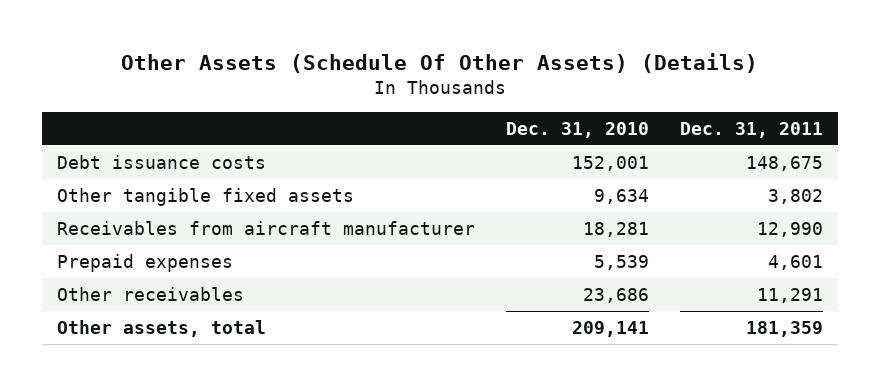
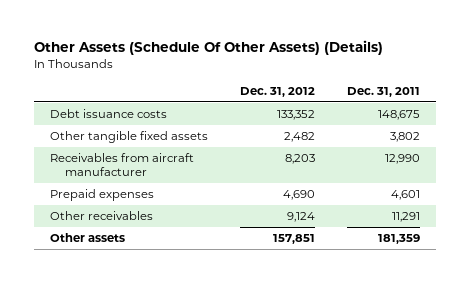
- | Dec. 31, 2010 | Dec. 31, 2011
+ | Dec. 31, 2012 | Dec. 31, 2011
- Other assets, total | 209,141 | 181,359
+ Other assets | 157,851 | 181,359

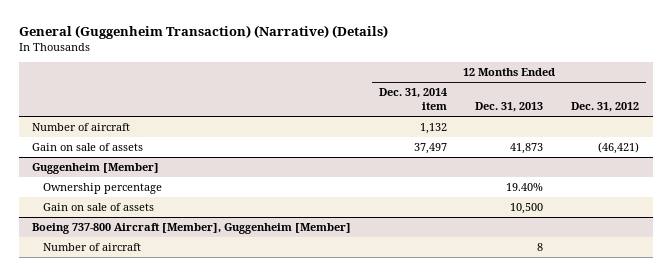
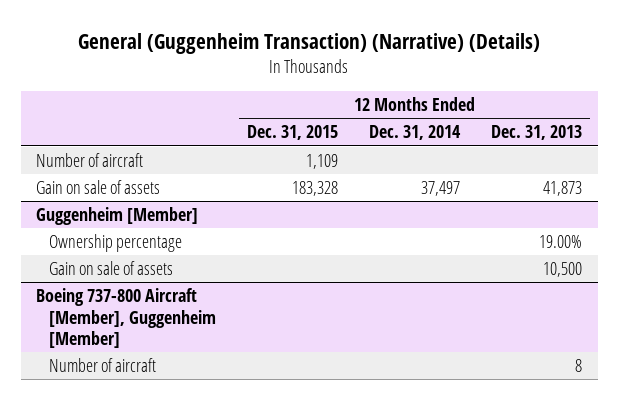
- | 12 Months Ended Dec. 31, 2014 item | 12 Months Ended Dec. 31, 2013 | 12 Months Ended Dec. 31, 2012
+ | 12 Months Ended Dec. 31, 2015 | 12 Months Ended Dec. 31, 2014 | 12 Months Ended Dec. 31, 2013
@ Guggenheim [Member]
- Ownership percentage | | 19.40% |
+ Ownership percentage | | | 19.00%

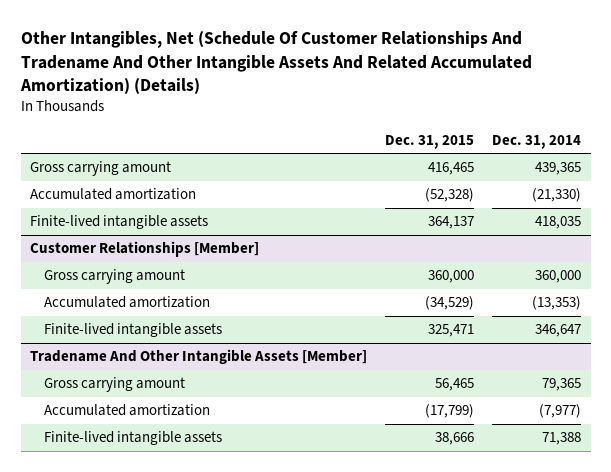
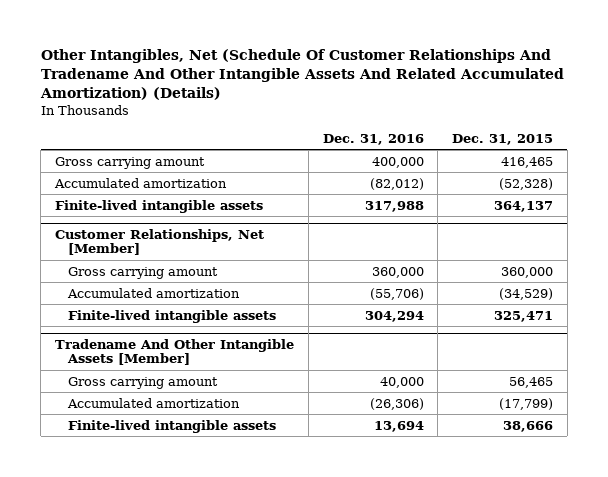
- | Dec. 31, 2015 | Dec. 31, 2014
+ | Dec. 31, 2016 | Dec. 31, 2015
- Customer Relationships [Member]
+ Customer Relationships, Net [Member]

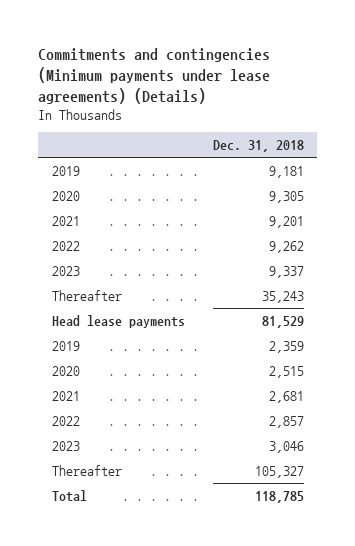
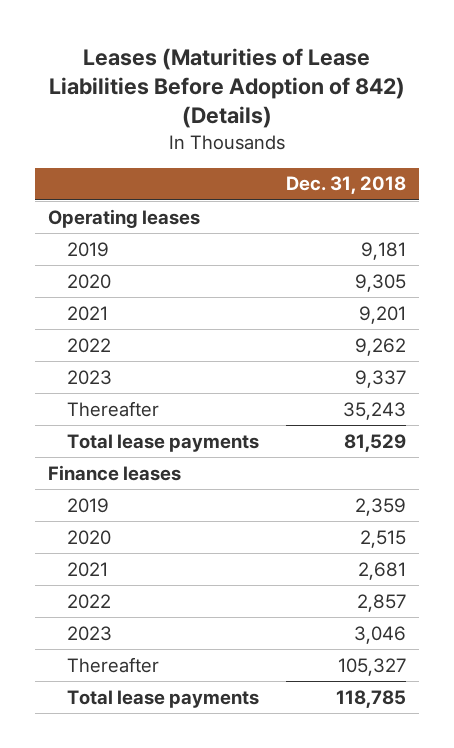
- Commitments and contingencies (Minimum payments under lease agreements) (Details)
+ Leases (Maturities of Lease Liabilities Before Adoption of 842) (Details)
+ Operating leases
- Head lease payments | 81,529
+ Total lease payments | 81,529
+ Finance leases
- Total | 118,785
+ Total lease payments | 118,785

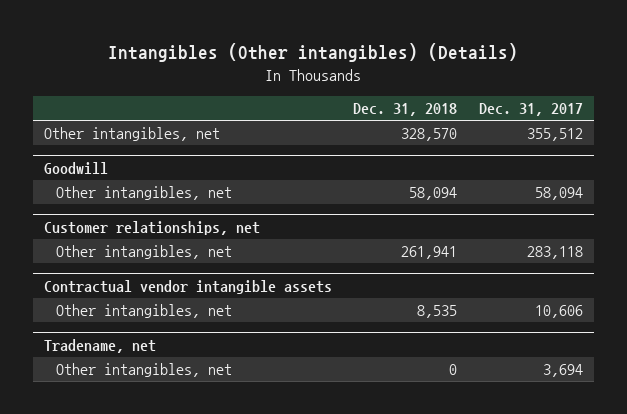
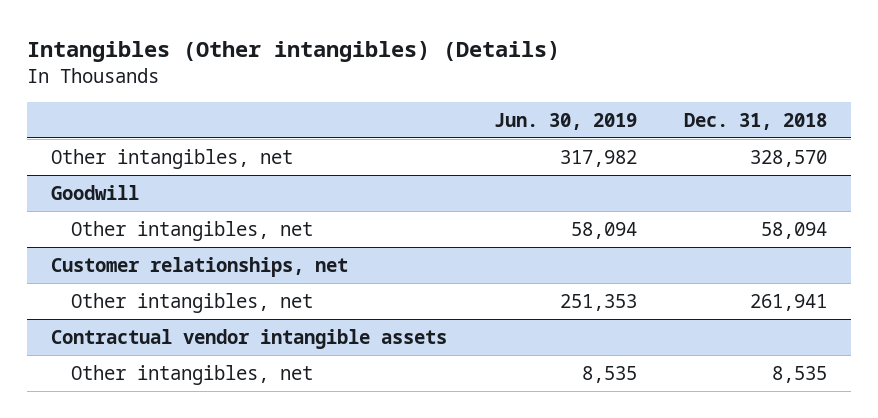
- | Dec. 31, 2018 | Dec. 31, 2017
+ | Jun. 30, 2019 | Dec. 31, 2018
- Tradename, net
- Other intangibles, net | 0 | 3,694

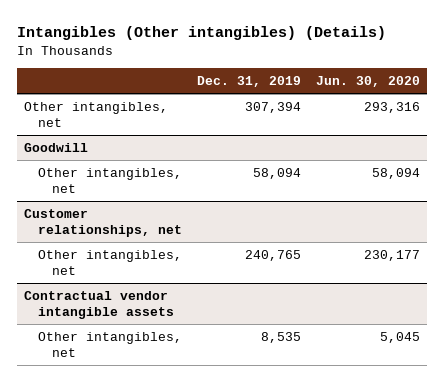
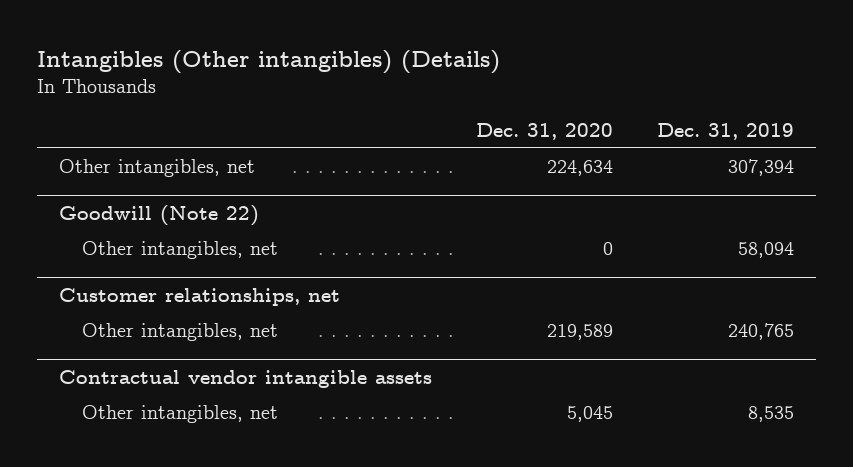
- | Dec. 31, 2019 | Jun. 30, 2020
+ | Dec. 31, 2020 | Dec. 31, 2019
- Goodwill
+ Goodwill (Note 22)

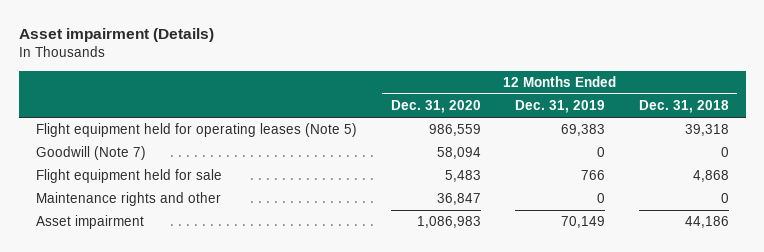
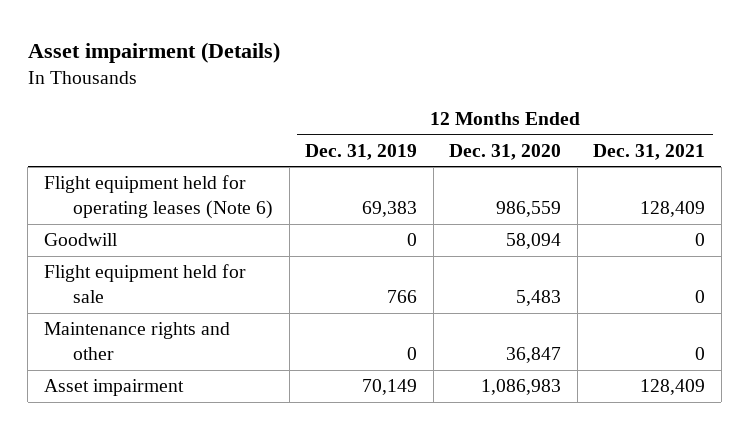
- | 12 Months Ended Dec. 31, 2020 | 12 Months Ended Dec. 31, 2019 | 12 Months Ended Dec. 31, 2018
+ | 12 Months Ended Dec. 31, 2019 | 12 Months Ended Dec. 31, 2020 | 12 Months Ended Dec. 31, 2021
- Flight equipment held for operating leases (Note 5) | 986,559 | 69,383 | 39,318
- Goodwill (Note 7) | 58,094 | 0 | 0
+ Flight equipment held for operating leases (Note 6) | 69,383 | 986,559 | 128,409
+ Goodwill | 0 | 58,094 | 0

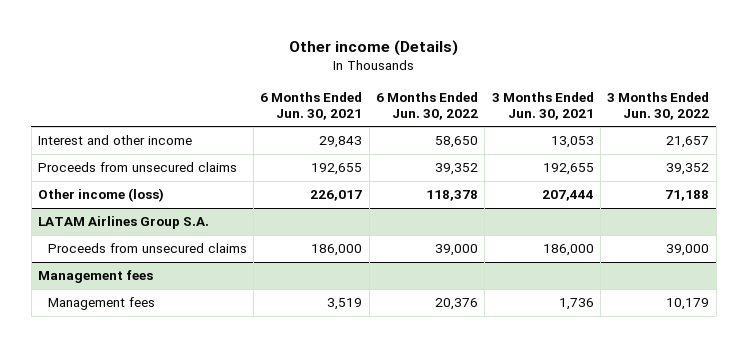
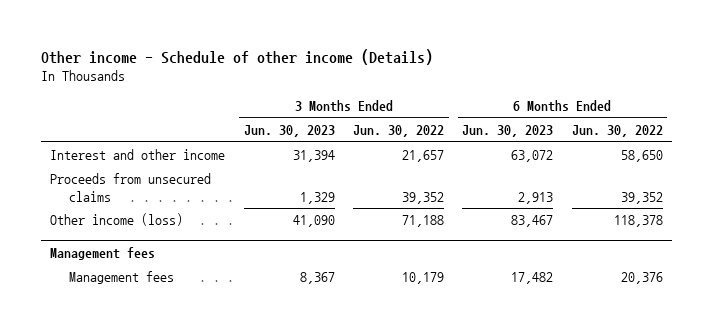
- Other income (Details)
+ Other income - Schedule of other income (Details)
- | 6 Months Ended Jun. 30, 2021 | 6 Months Ended Jun. 30, 2022 | 3 Months Ended Jun. 30, 2021 | 3 Months Ended Jun. 30, 2022
+ | 3 Months Ended Jun. 30, 2023 | 3 Months Ended Jun. 30, 2022 | 6 Months Ended Jun. 30, 2023 | 6 Months Ended Jun. 30, 2022
- LATAM Airlines Group S.A.
- Proceeds from unsecured claims | 186,000 | 39,000 | 186,000 | 39,000

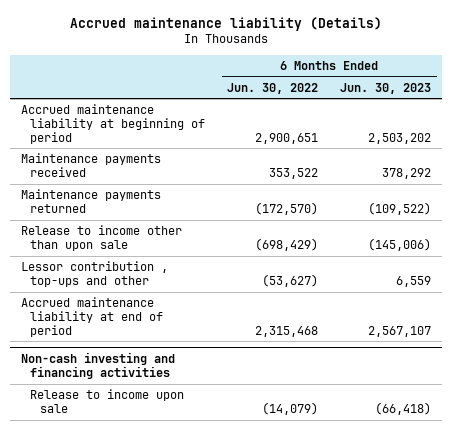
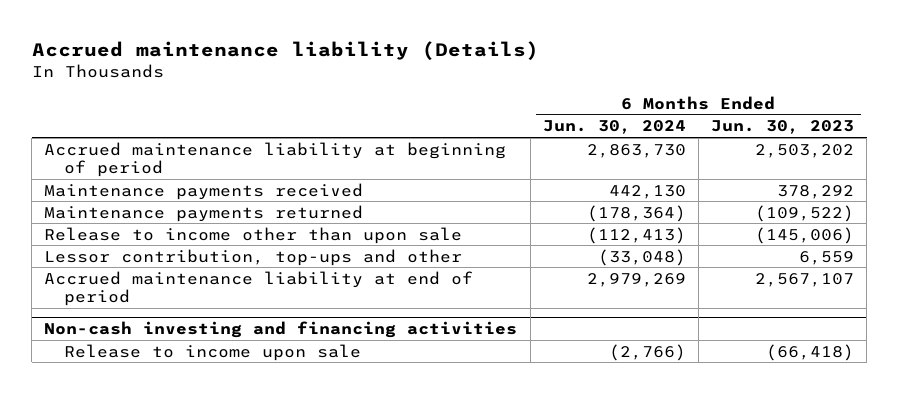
- | 6 Months Ended Jun. 30, 2022 | 6 Months Ended Jun. 30, 2023
+ | 6 Months Ended Jun. 30, 2024 | 6 Months Ended Jun. 30, 2023
- Lessor contribution , top-ups and other | (53,627) | 6,559
+ Lessor contribution, top-ups and other | (33,048) | 6,559

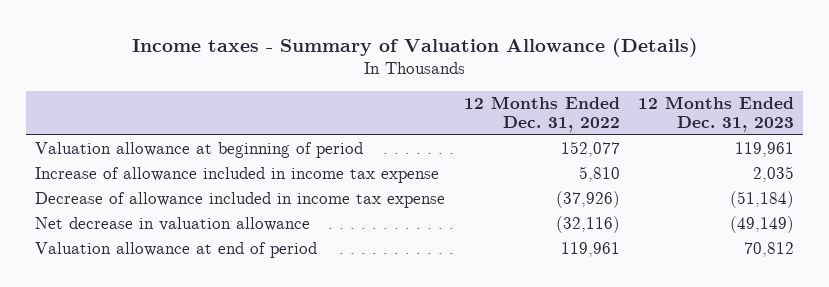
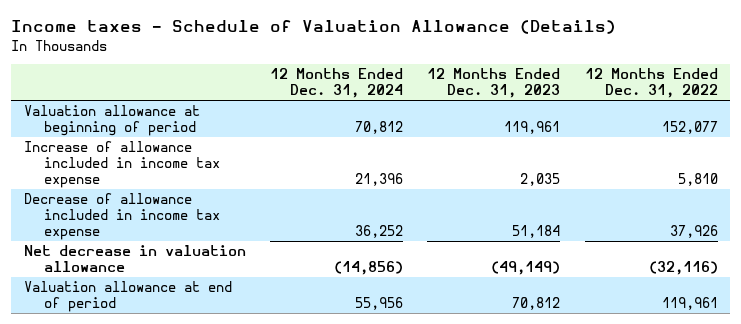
- Income taxes - Summary of Valuation Allowance (Details)
+ Income taxes - Schedule of Valuation Allowance (Details)
- | 12 Months Ended Dec. 31, 2022 | 12 Months Ended Dec. 31, 2023
+ | 12 Months Ended Dec. 31, 2024 | 12 Months Ended Dec. 31, 2023 | 12 Months Ended Dec. 31, 2022
- Decrease of allowance included in income tax expense | (37,926) | (51,184)
+ Decrease of allowance included in income tax expense | 36,252 | 51,184 | 37,926

